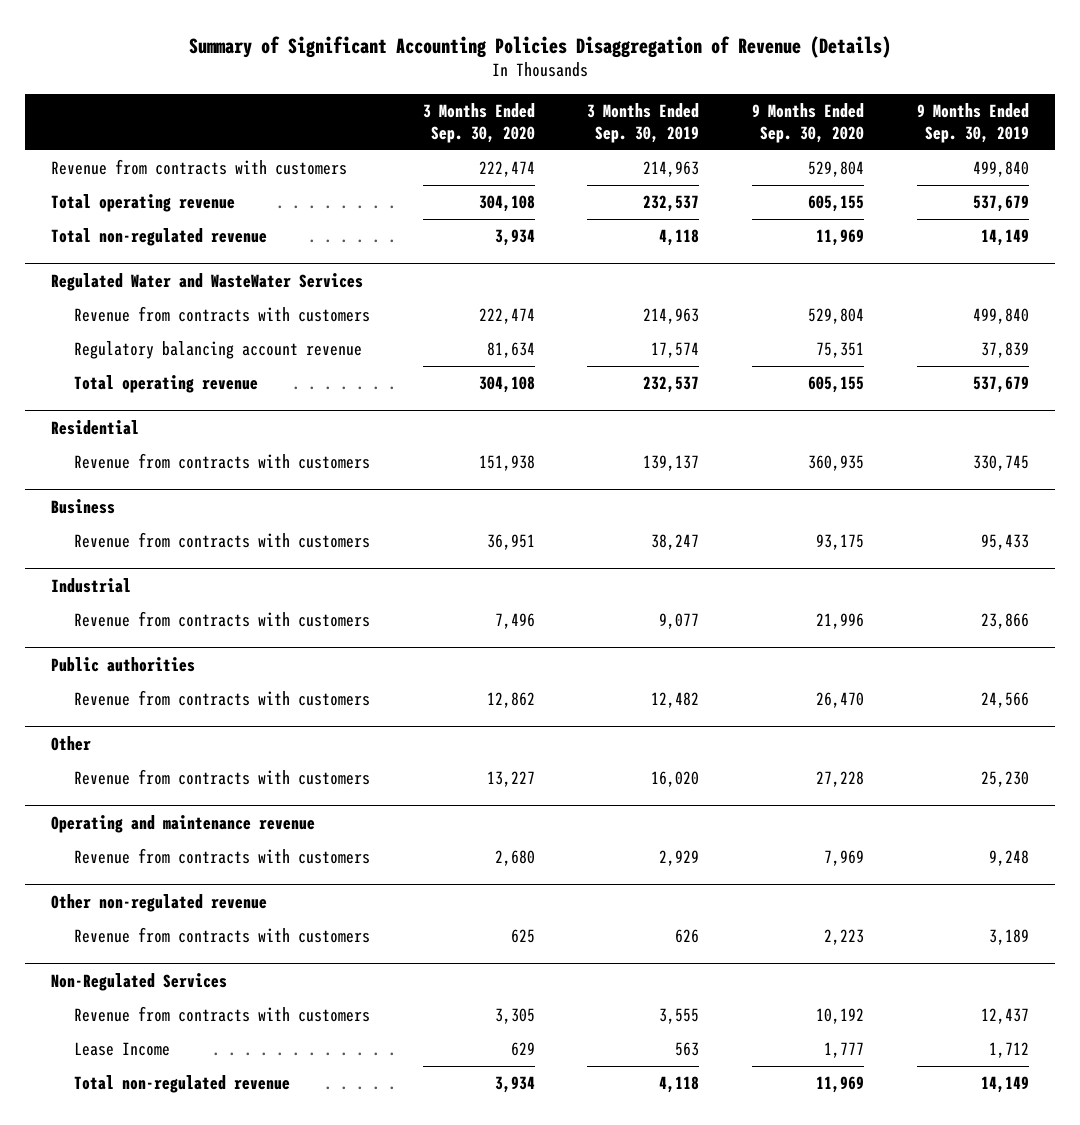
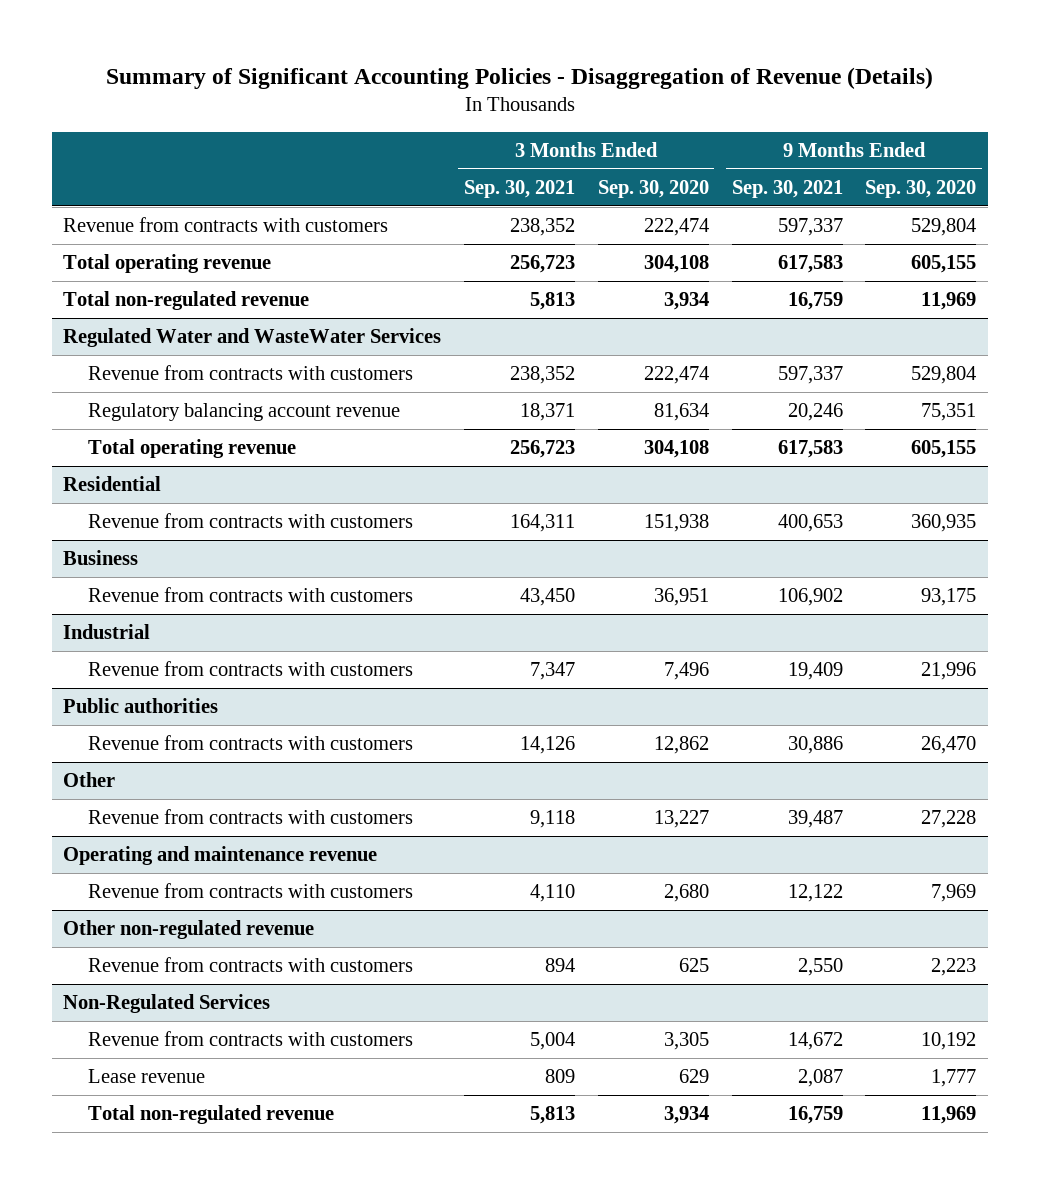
- Summary of Significant Accounting Policies Disaggregation of Revenue (Details)
+ Summary of Significant Accounting Policies - Disaggregation of Revenue (Details)
- | 3 Months Ended Sep. 30, 2020 | 3 Months Ended Sep. 30, 2019 | 9 Months Ended Sep. 30, 2020 | 9 Months Ended Sep. 30, 2019
+ | 3 Months Ended Sep. 30, 2021 | 3 Months Ended Sep. 30, 2020 | 9 Months Ended Sep. 30, 2021 | 9 Months Ended Sep. 30, 2020
@ Non-Regulated Services
- Lease Income | 629 | 563 | 1,777 | 1,712
+ Lease revenue | 809 | 629 | 2,087 | 1,777

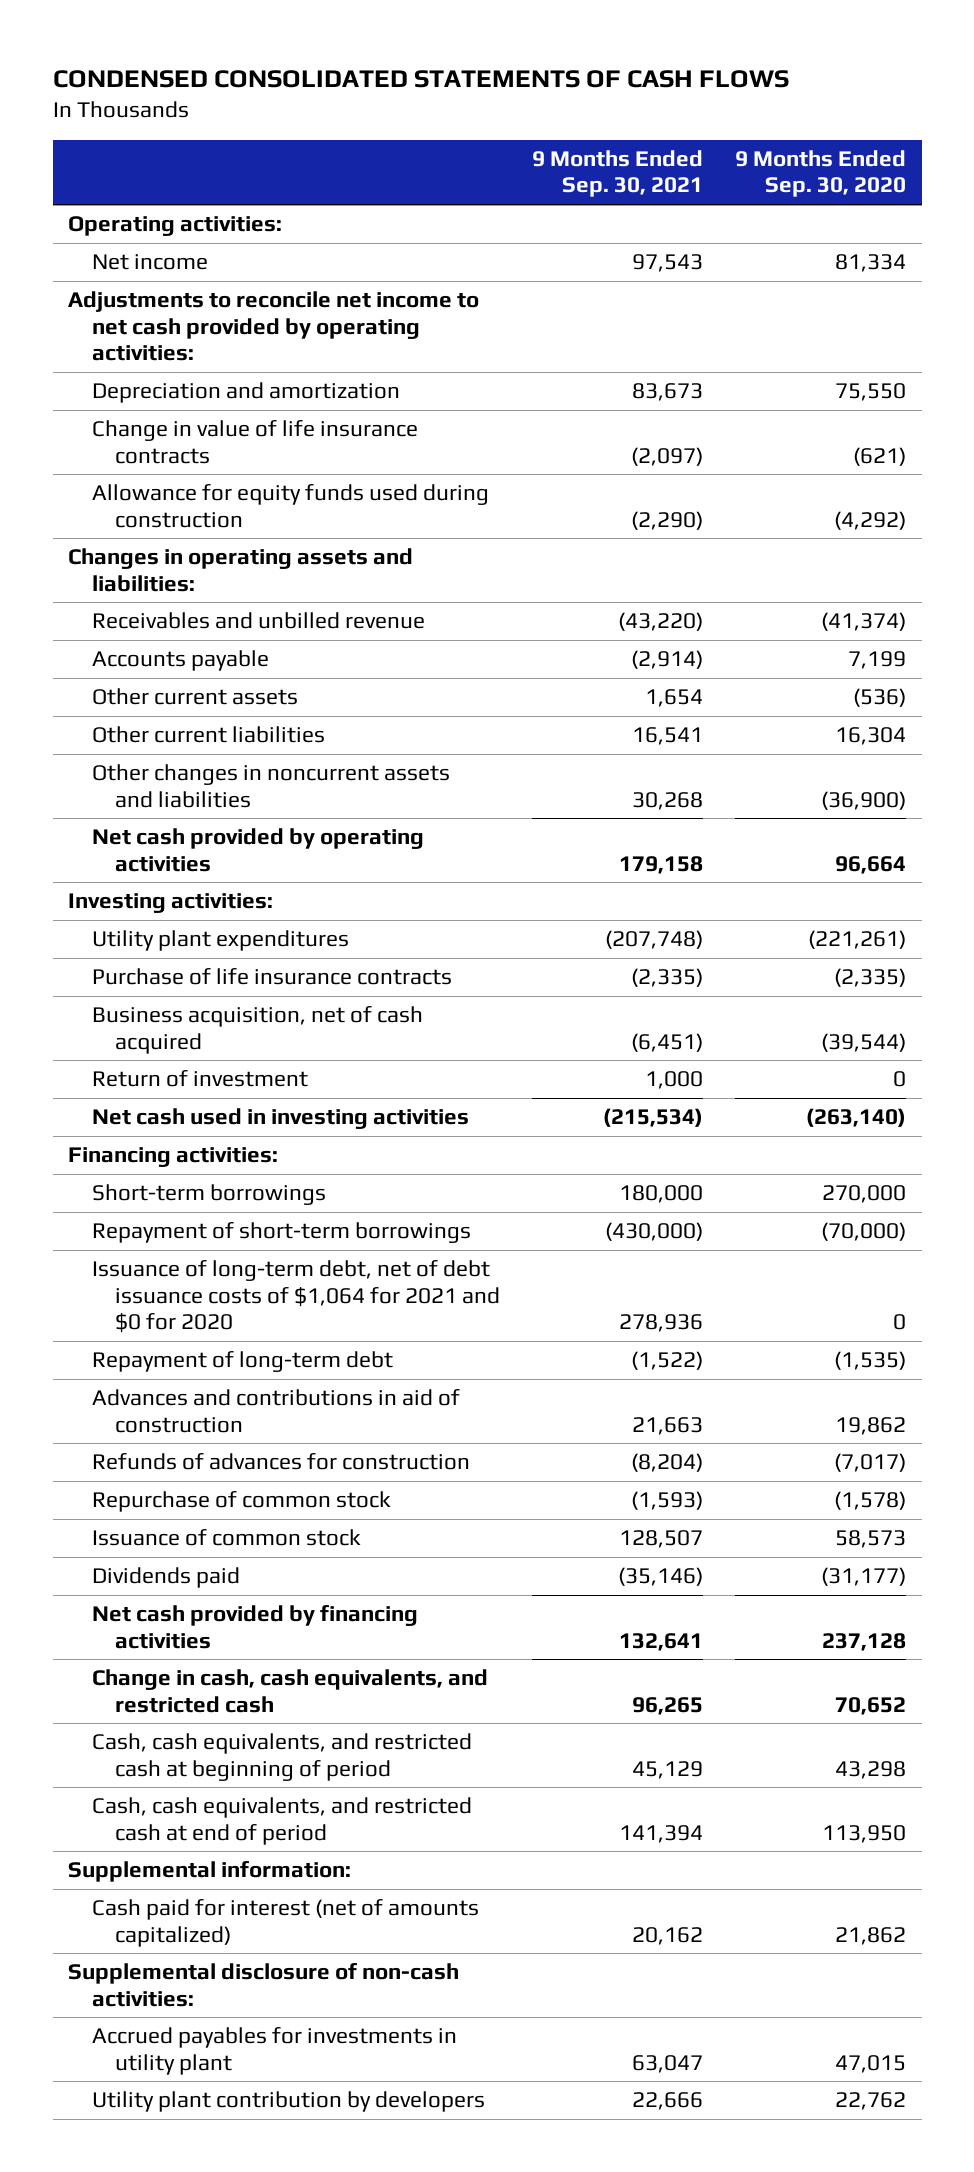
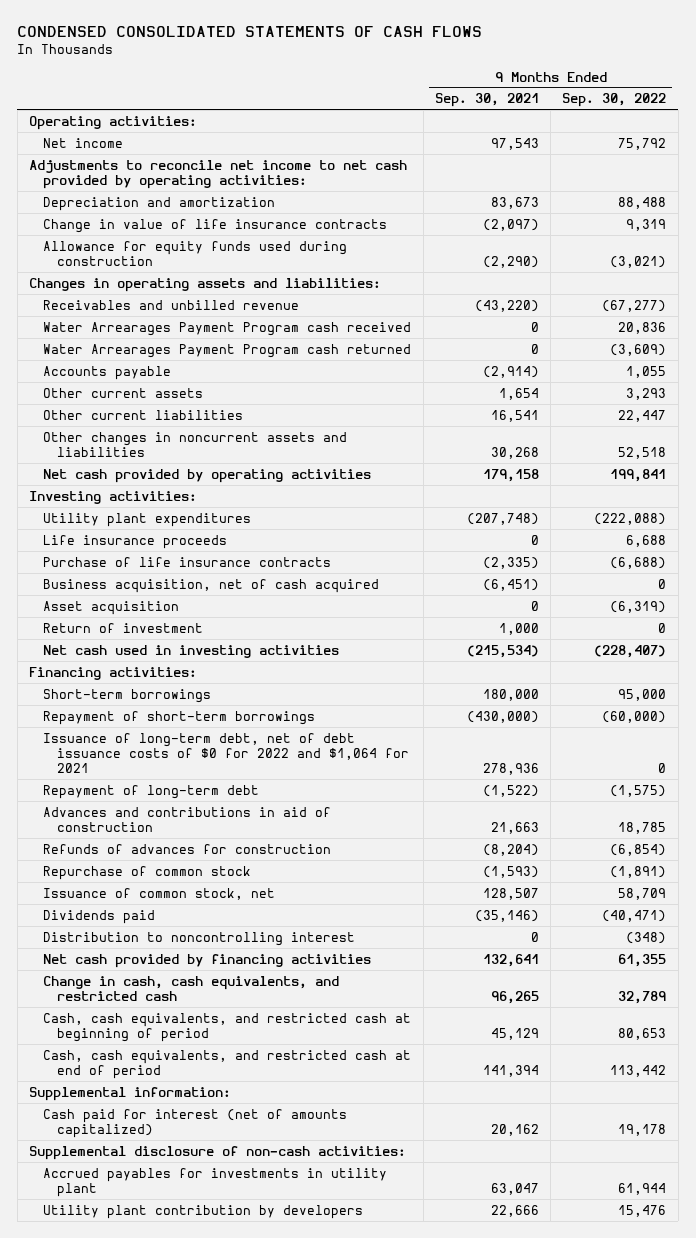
- | 9 Months Ended Sep. 30, 2021 | 9 Months Ended Sep. 30, 2020
+ | 9 Months Ended Sep. 30, 2021 | 9 Months Ended Sep. 30, 2022
+ Water Arrearages Payment Program cash received | 0 | 20,836
+ Water Arrearages Payment Program cash returned | 0 | (3,609)
+ Life insurance proceeds | 0 | 6,688
+ Asset acquisition | 0 | (6,319)
- Issuance of long-term debt, net of debt issuance costs of $1,064 for 2021 and $0 for 2020 | 278,936 | 0
+ Issuance of long-term debt, net of debt issuance costs of $0 for 2022 and $1,064 for 2021 | 278,936 | 0
- Issuance of common stock | 128,507 | 58,573
+ Issuance of common stock, net | 128,507 | 58,709
+ Distribution to noncontrolling interest | 0 | (348)

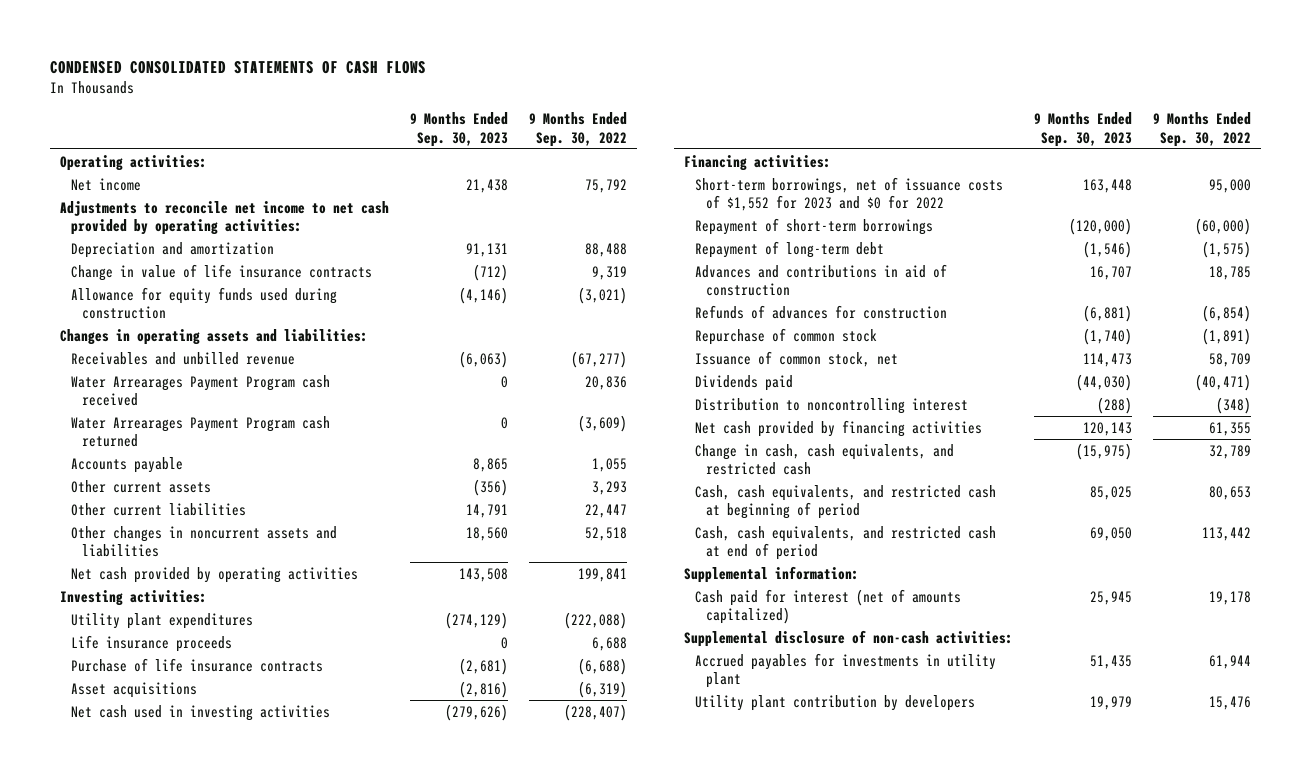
- | 9 Months Ended Sep. 30, 2021 | 9 Months Ended Sep. 30, 2022
+ | 9 Months Ended Sep. 30, 2023 | 9 Months Ended Sep. 30, 2022
- Business acquisition, net of cash acquired | (6,451) | 0
- Asset acquisition | 0 | (6,319)
- Return of investment | 1,000 | 0
+ Asset acquisitions | (2,816) | (6,319)
- Short-term borrowings | 180,000 | 95,000
+ Short-term borrowings, net of issuance costs of $1,552 for 2023 and $0 for 2022 | 163,448 | 95,000
- Issuance of long-term debt, net of debt issuance costs of $0 for 2022 and $1,064 for 2021 | 278,936 | 0

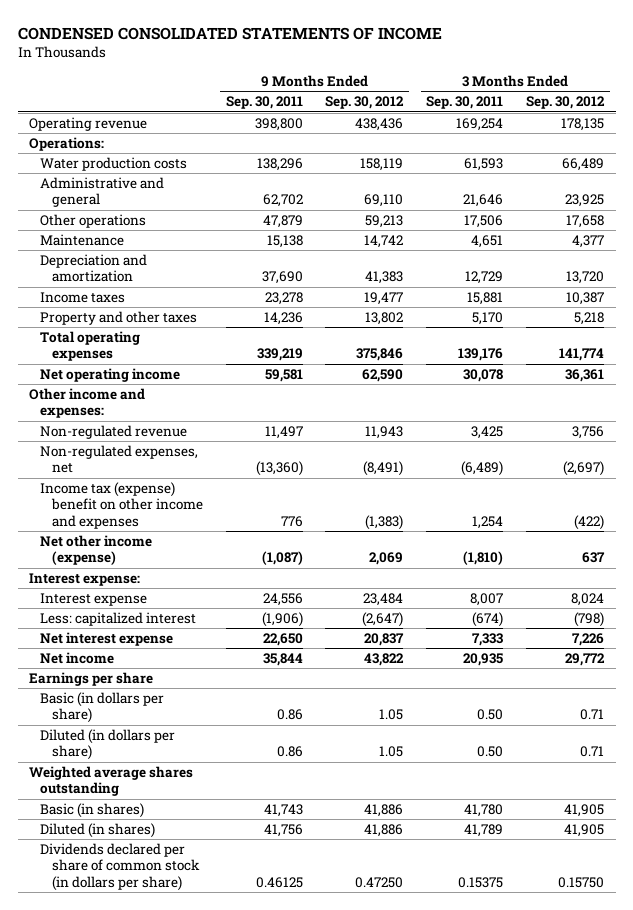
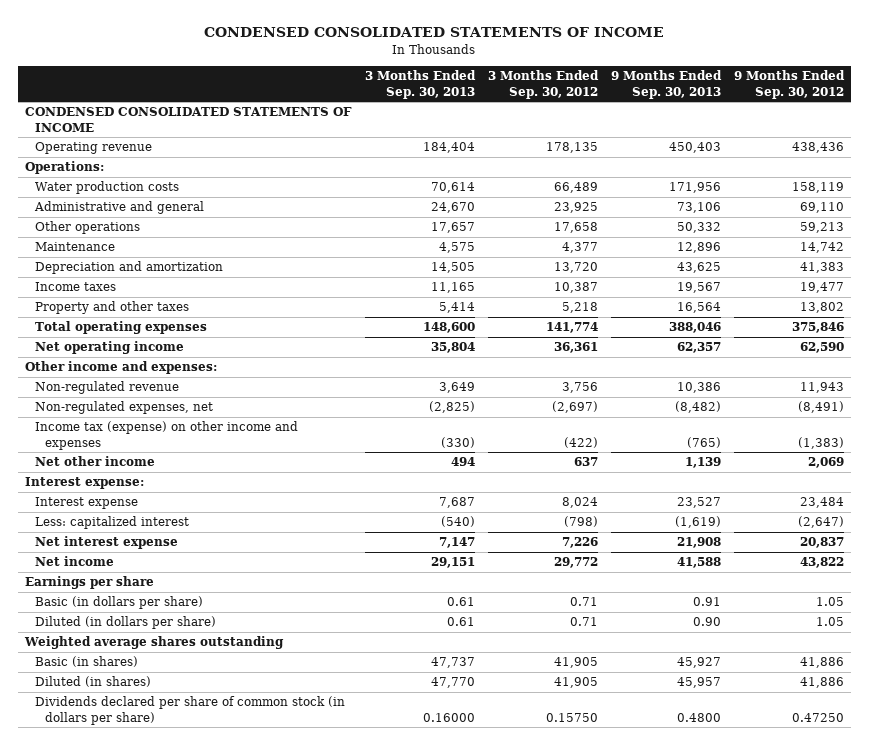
- | 9 Months Ended Sep. 30, 2011 | 9 Months Ended Sep. 30, 2012 | 3 Months Ended Sep. 30, 2011 | 3 Months Ended Sep. 30, 2012
+ | 3 Months Ended Sep. 30, 2013 | 3 Months Ended Sep. 30, 2012 | 9 Months Ended Sep. 30, 2013 | 9 Months Ended Sep. 30, 2012
+ CONDENSED CONSOLIDATED STATEMENTS OF INCOME
- Income tax (expense) benefit on other income and expenses | 776 | (1,383) | 1,254 | (422)
- Net other income (expense) | (1,087) | 2,069 | (1,810) | 637
+ Income tax (expense) on other income and expenses | (330) | (422) | (765) | (1,383)
+ Net other income | 494 | 637 | 1,139 | 2,069

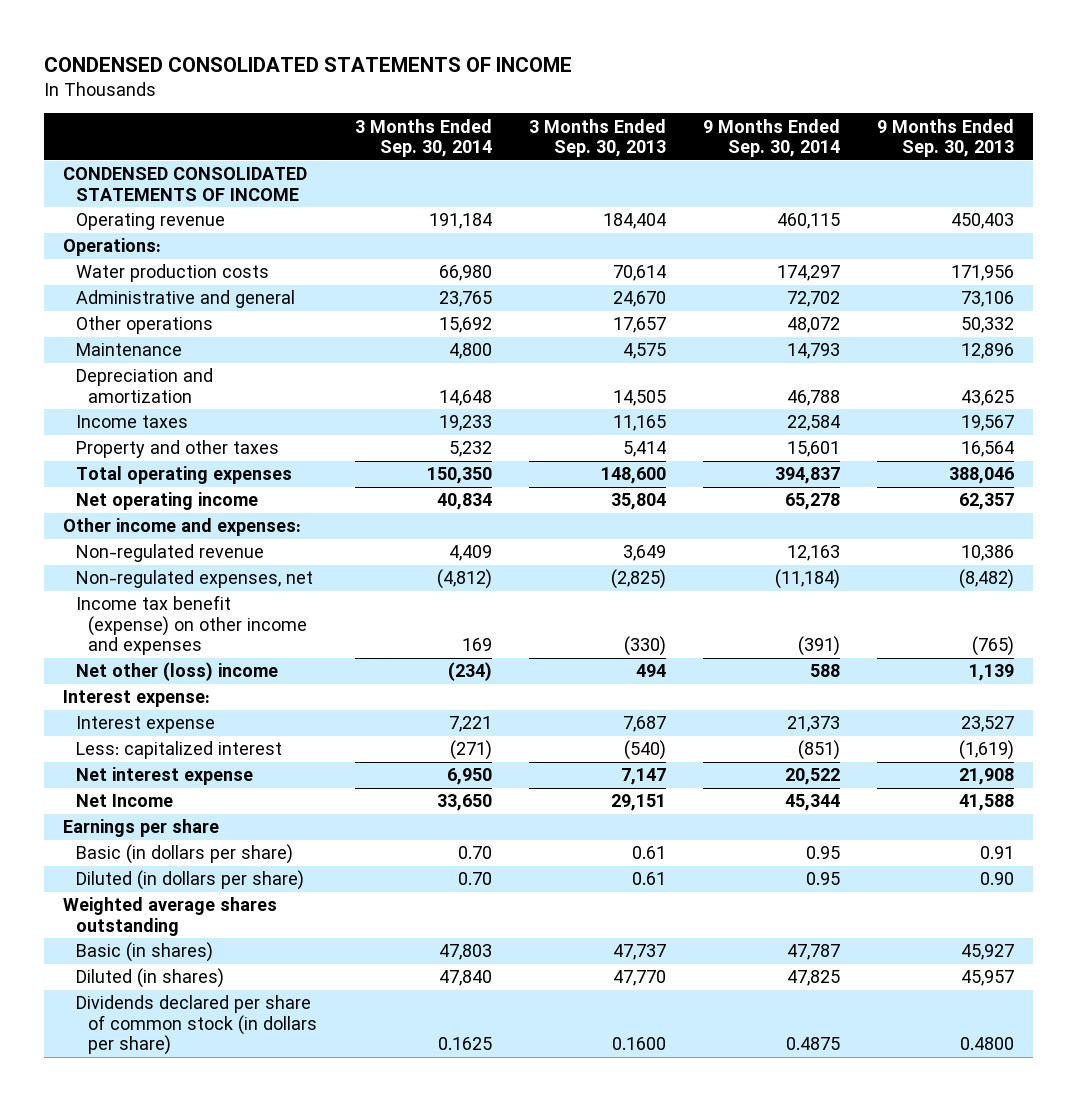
- | 3 Months Ended Sep. 30, 2013 | 3 Months Ended Sep. 30, 2012 | 9 Months Ended Sep. 30, 2013 | 9 Months Ended Sep. 30, 2012
+ | 3 Months Ended Sep. 30, 2014 | 3 Months Ended Sep. 30, 2013 | 9 Months Ended Sep. 30, 2014 | 9 Months Ended Sep. 30, 2013
- Income tax (expense) on other income and expenses | (330) | (422) | (765) | (1,383)
- Net other income | 494 | 637 | 1,139 | 2,069
+ Income tax benefit (expense) on other income and expenses | 169 | (330) | (391) | (765)
+ Net other (loss) income | (234) | 494 | 588 | 1,139
- Net income | 29,151 | 29,772 | 41,588 | 43,822
+ Net Income | 33,650 | 29,151 | 45,344 | 41,588
- Dividends declared per share of common stock (in dollars per share) | 0.16000 | 0.15750 | 0.4800 | 0.47250
+ Dividends declared per share of common stock (in dollars per share) | 0.1625 | 0.1600 | 0.4875 | 0.4800

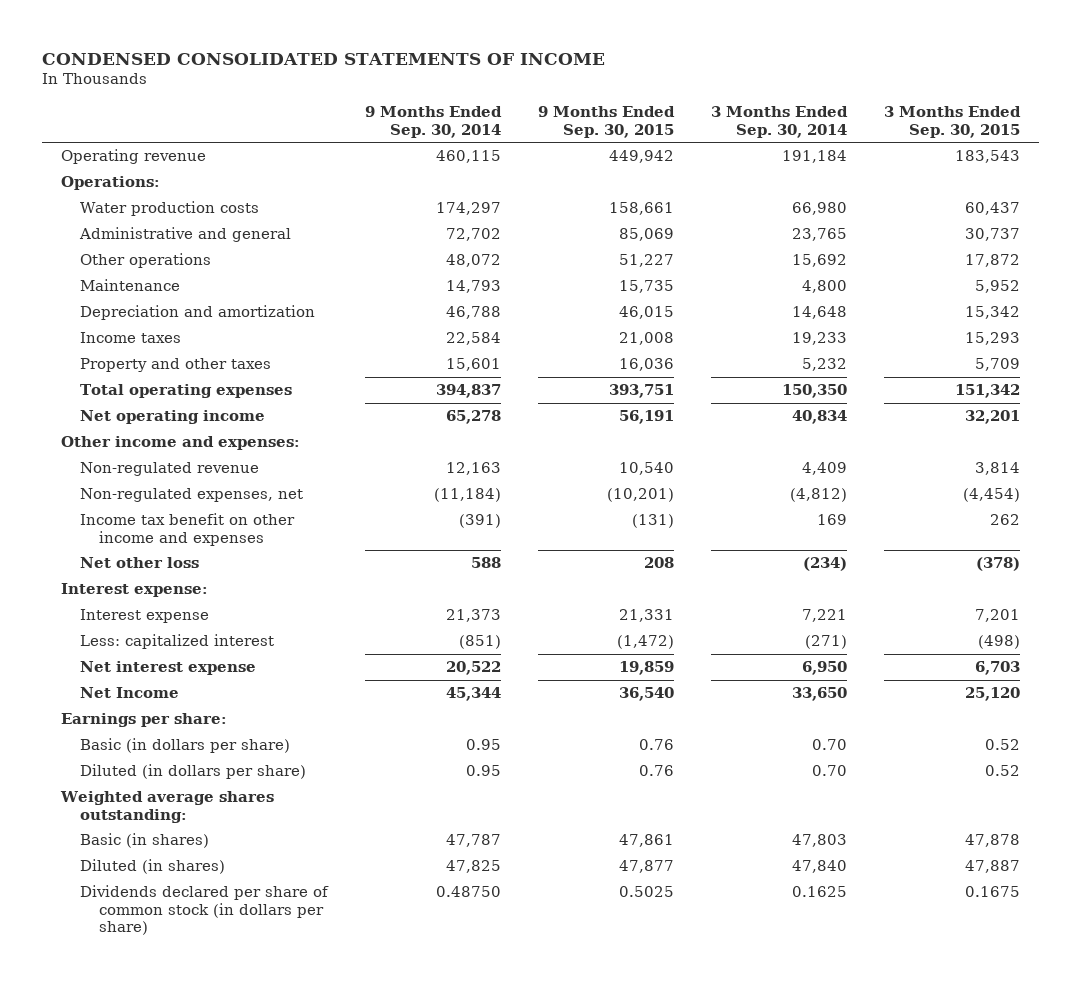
- | 3 Months Ended Sep. 30, 2014 | 3 Months Ended Sep. 30, 2013 | 9 Months Ended Sep. 30, 2014 | 9 Months Ended Sep. 30, 2013
+ | 9 Months Ended Sep. 30, 2014 | 9 Months Ended Sep. 30, 2015 | 3 Months Ended Sep. 30, 2014 | 3 Months Ended Sep. 30, 2015
- CONDENSED CONSOLIDATED STATEMENTS OF INCOME
- Income tax benefit (expense) on other income and expenses | 169 | (330) | (391) | (765)
- Net other (loss) income | (234) | 494 | 588 | 1,139
+ Income tax benefit on other income and expenses | (391) | (131) | 169 | 262
+ Net other loss | 588 | 208 | (234) | (378)
- Earnings per share
+ Earnings per share:
- Weighted average shares outstanding
+ Weighted average shares outstanding:
- Dividends declared per share of common stock (in dollars per share) | 0.1625 | 0.1600 | 0.4875 | 0.4800
+ Dividends declared per share of common stock (in dollars per share) | 0.48750 | 0.5025 | 0.1625 | 0.1675

